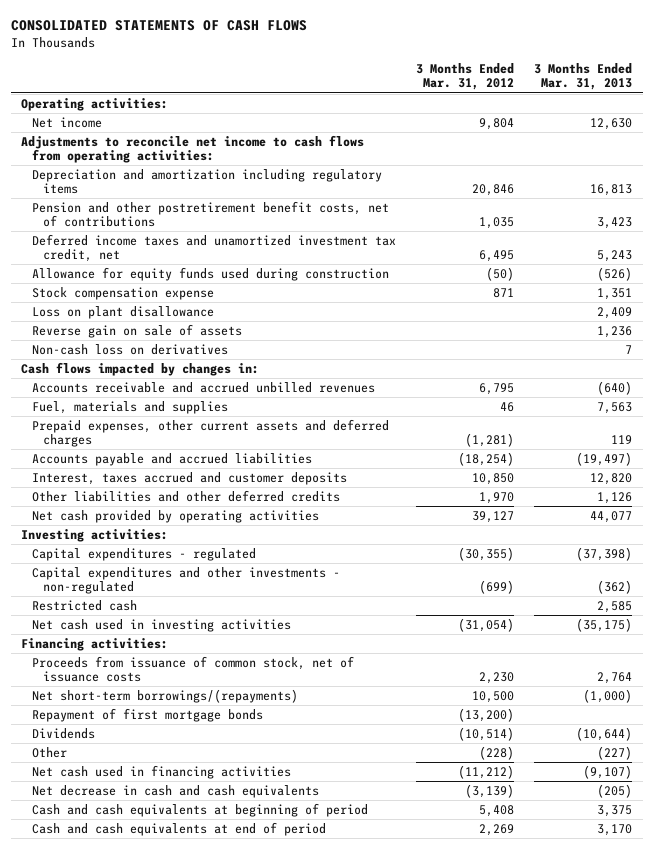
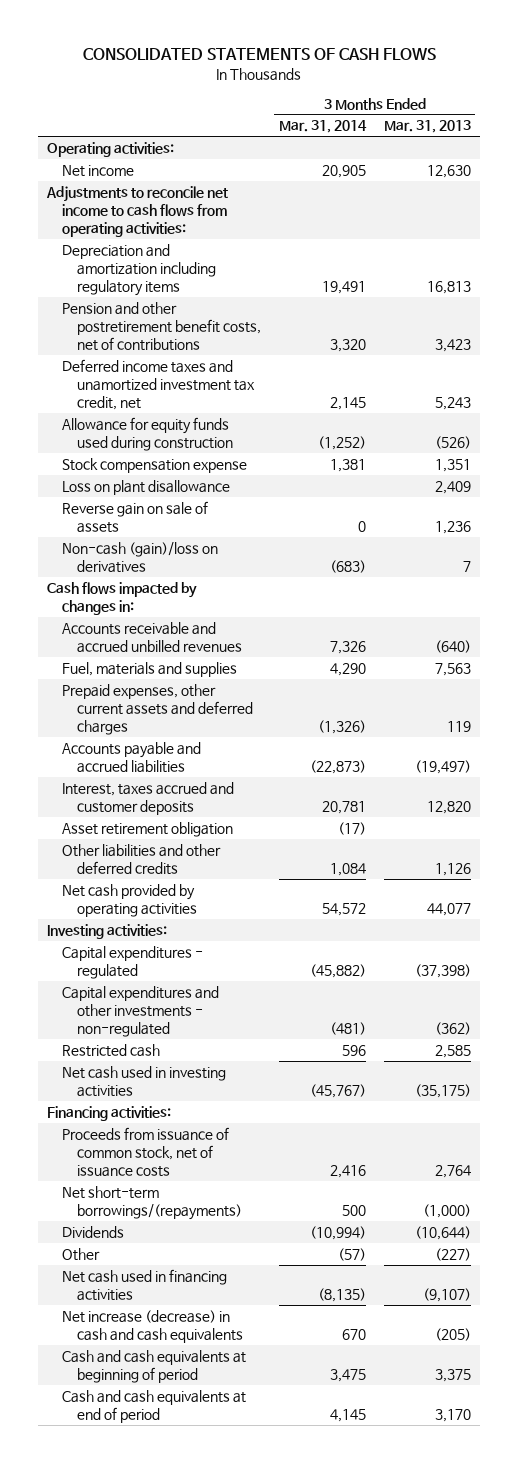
- | 3 Months Ended Mar. 31, 2012 | 3 Months Ended Mar. 31, 2013
+ | 3 Months Ended Mar. 31, 2014 | 3 Months Ended Mar. 31, 2013
- Non-cash loss on derivatives | | 7
+ Non-cash (gain)/loss on derivatives | (683) | 7
+ Asset retirement obligation | (17) |
- Repayment of first mortgage bonds | (13,200) |
- Net decrease in cash and cash equivalents | (3,139) | (205)
+ Net increase (decrease) in cash and cash equivalents | 670 | (205)

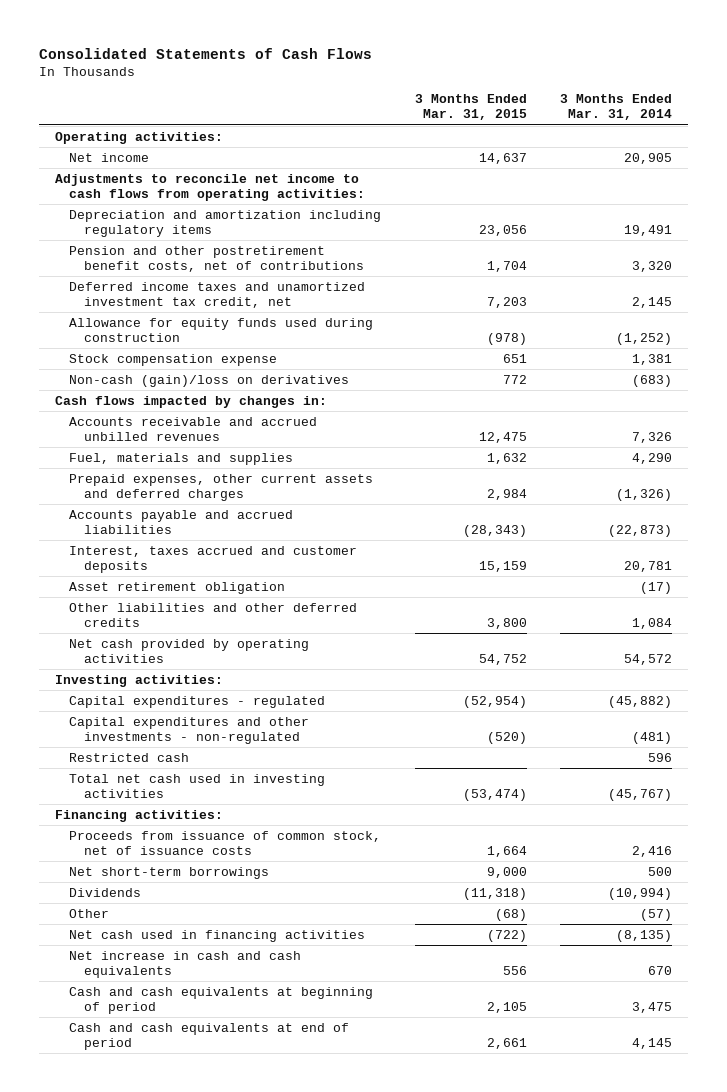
- CONSOLIDATED STATEMENTS OF CASH FLOWS
+ Consolidated Statements of Cash Flows
- | 3 Months Ended Mar. 31, 2014 | 3 Months Ended Mar. 31, 2013
+ | 3 Months Ended Mar. 31, 2015 | 3 Months Ended Mar. 31, 2014
- Loss on plant disallowance | | 2,409
- Reverse gain on sale of assets | 0 | 1,236
- Net cash used in investing activities | (45,767) | (35,175)
+ Total net cash used in investing activities | (53,474) | (45,767)
- Net short-term borrowings/(repayments) | 500 | (1,000)
+ Net short-term borrowings | 9,000 | 500
- Net increase (decrease) in cash and cash equivalents | 670 | (205)
+ Net increase in cash and cash equivalents | 556 | 670

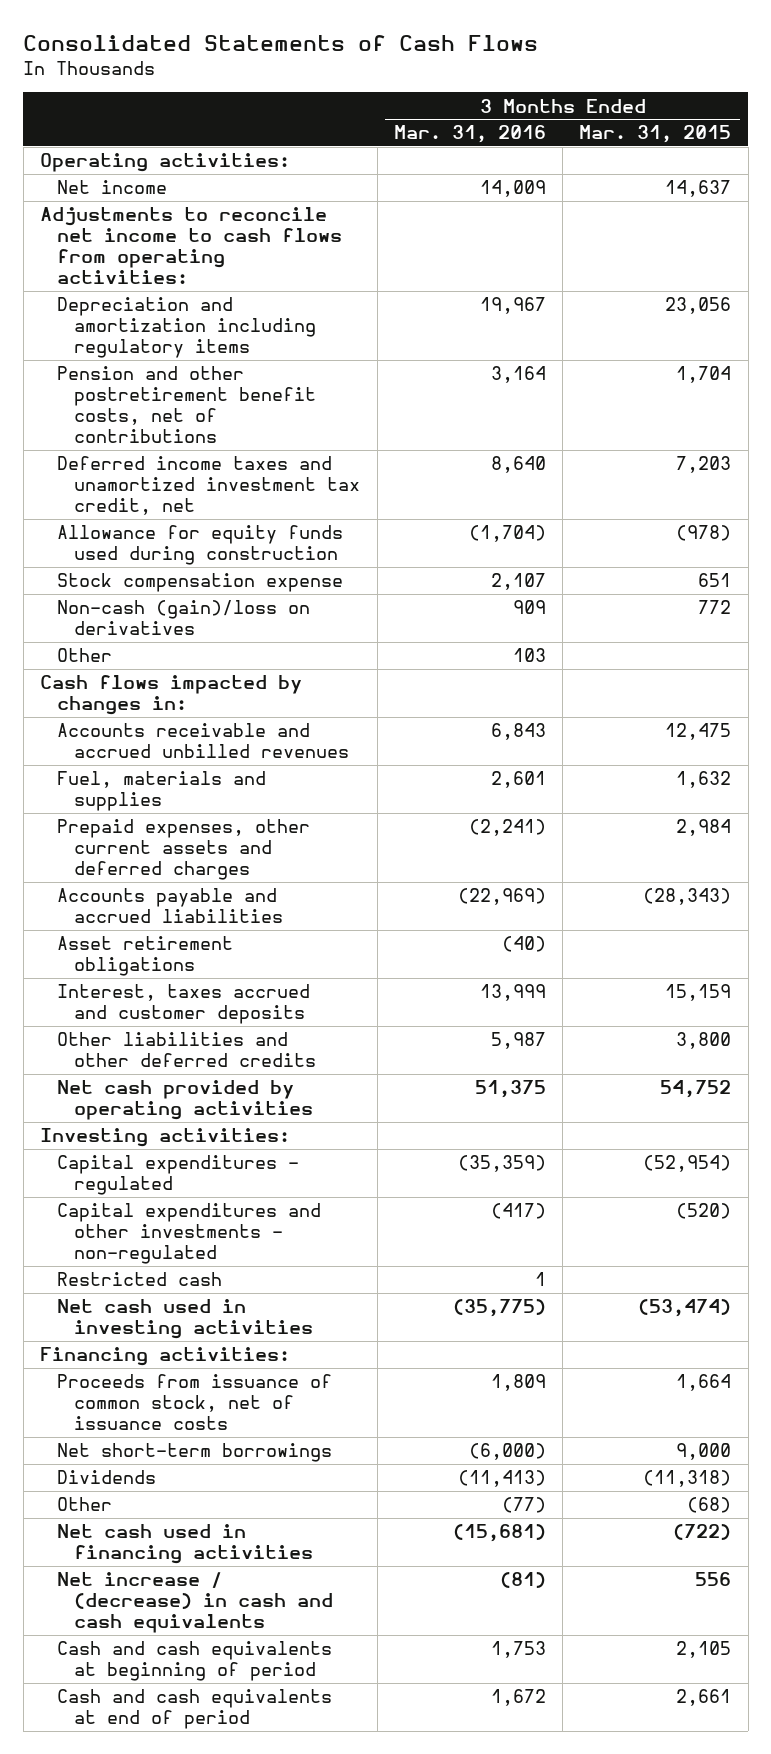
- | 3 Months Ended Mar. 31, 2015 | 3 Months Ended Mar. 31, 2014
+ | 3 Months Ended Mar. 31, 2016 | 3 Months Ended Mar. 31, 2015
+ Other | 103 |
+ Asset retirement obligations | (40) |
- Asset retirement obligation | | (17)
- Total net cash used in investing activities | (53,474) | (45,767)
+ Net cash used in investing activities | (35,775) | (53,474)
- Net increase in cash and cash equivalents | 556 | 670
+ Net increase / (decrease) in cash and cash equivalents | (81) | 556

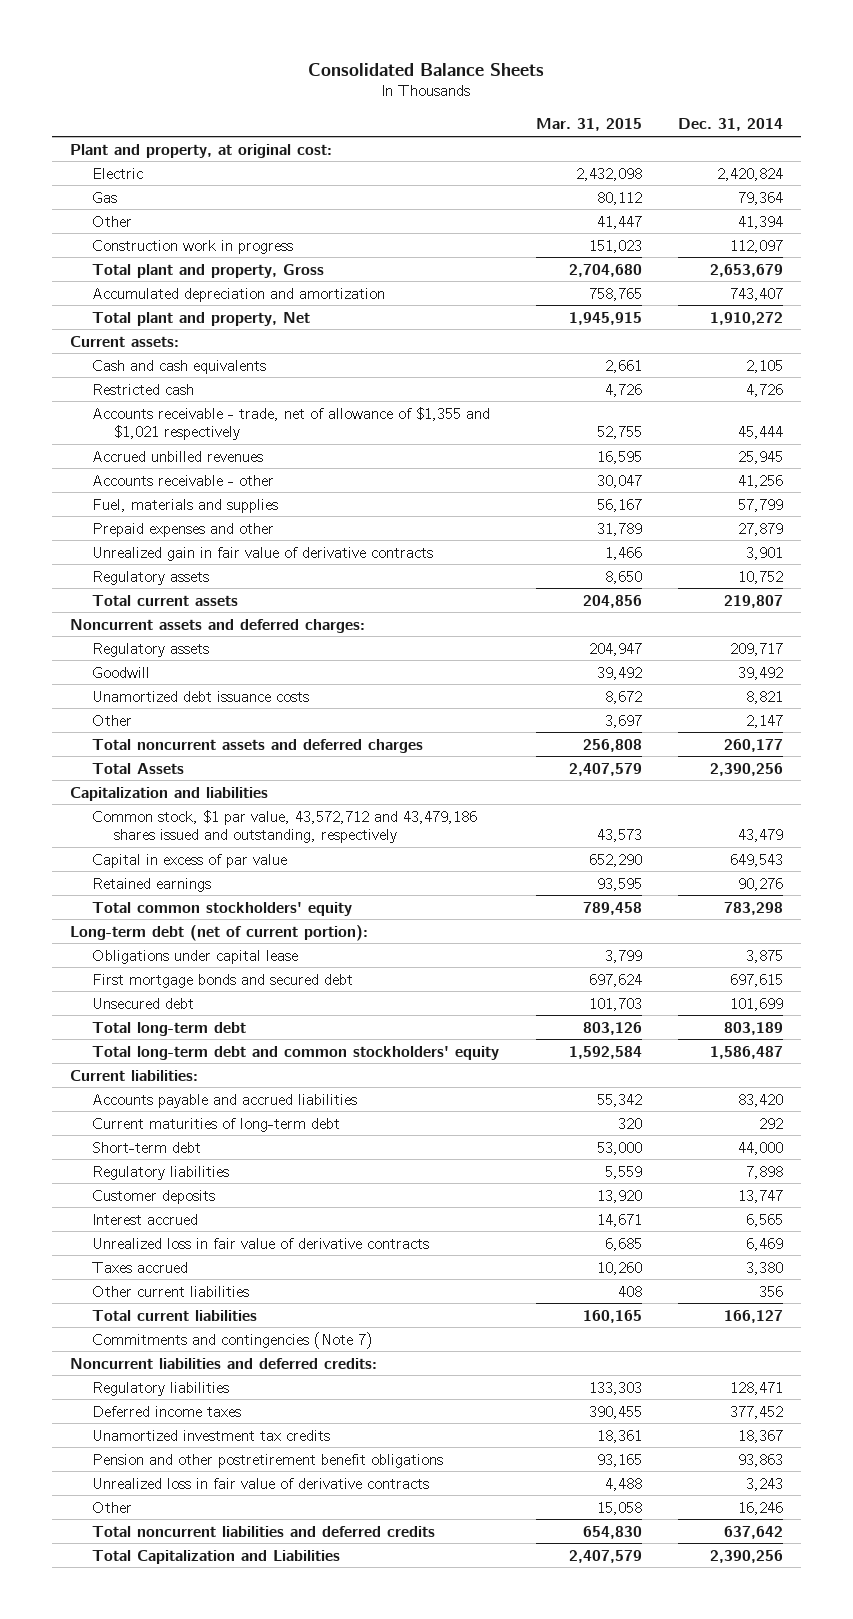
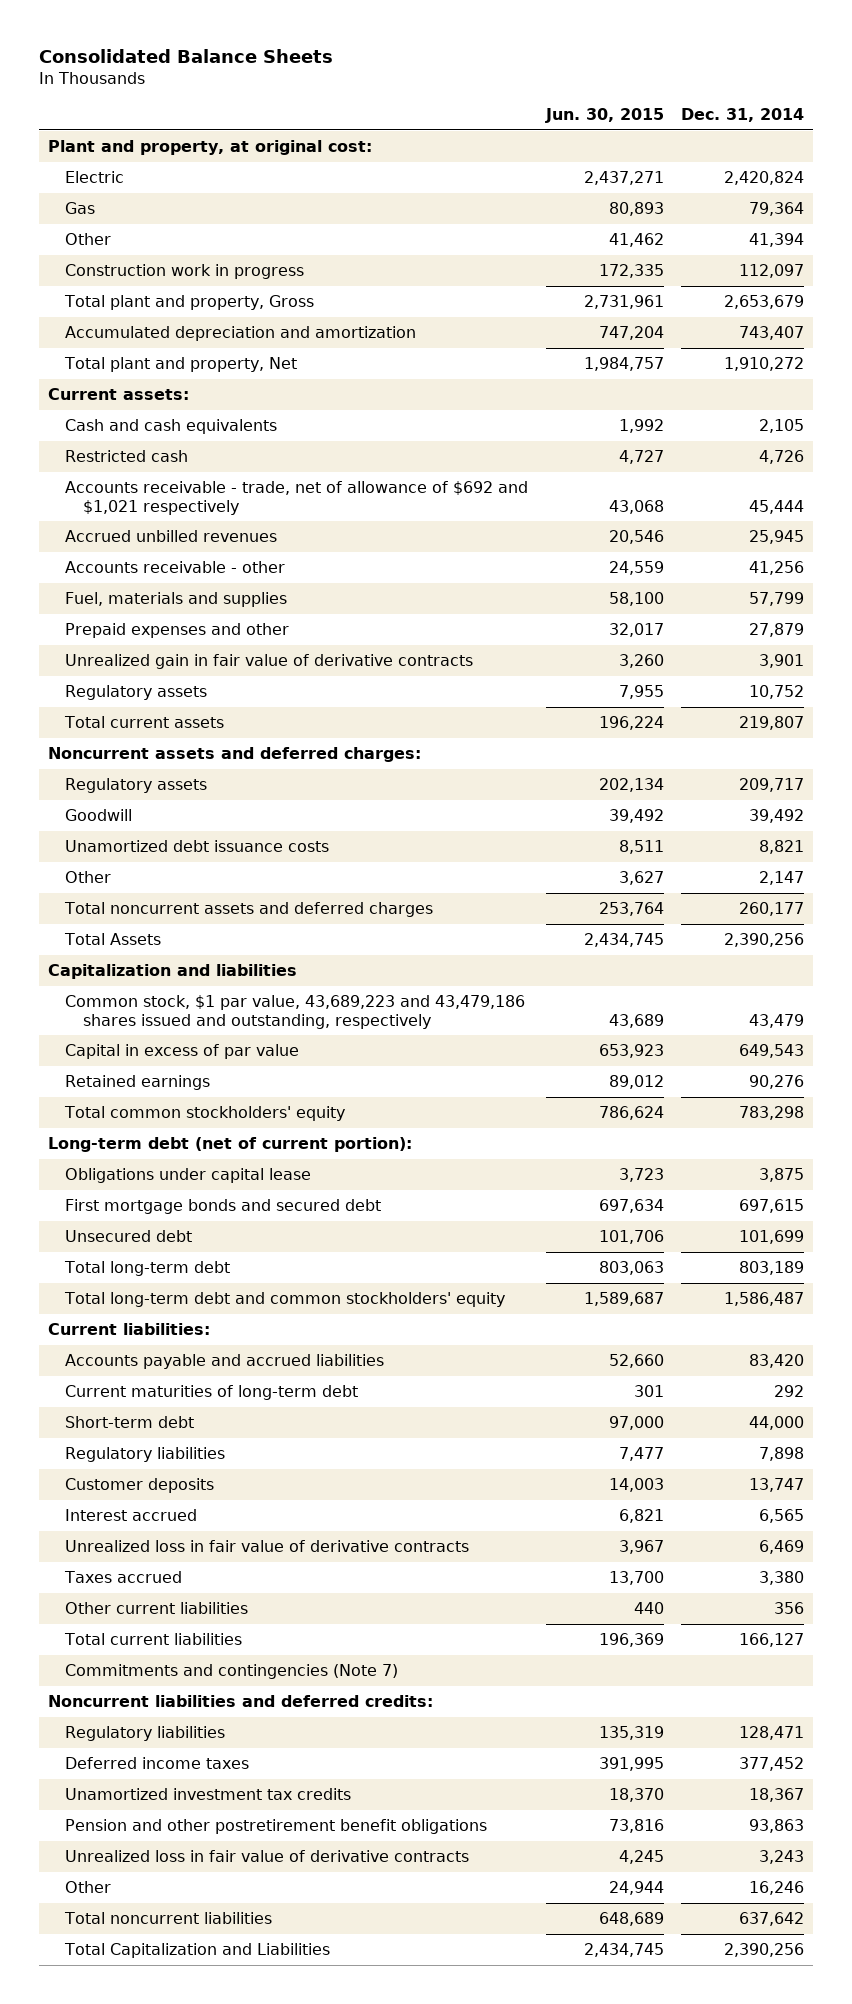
- | Mar. 31, 2015 | Dec. 31, 2014
+ | Jun. 30, 2015 | Dec. 31, 2014
- Accounts receivable - trade, net of allowance of $1,355 and $1,021 respectively | 52,755 | 45,444
+ Accounts receivable - trade, net of allowance of $692 and $1,021 respectively | 43,068 | 45,444
- Common stock, $1 par value, 43,572,712 and 43,479,186 shares issued and outstanding, respectively | 43,573 | 43,479
+ Common stock, $1 par value, 43,689,223 and 43,479,186 shares issued and outstanding, respectively | 43,689 | 43,479
- Total noncurrent liabilities and deferred credits | 654,830 | 637,642
+ Total noncurrent liabilities | 648,689 | 637,642

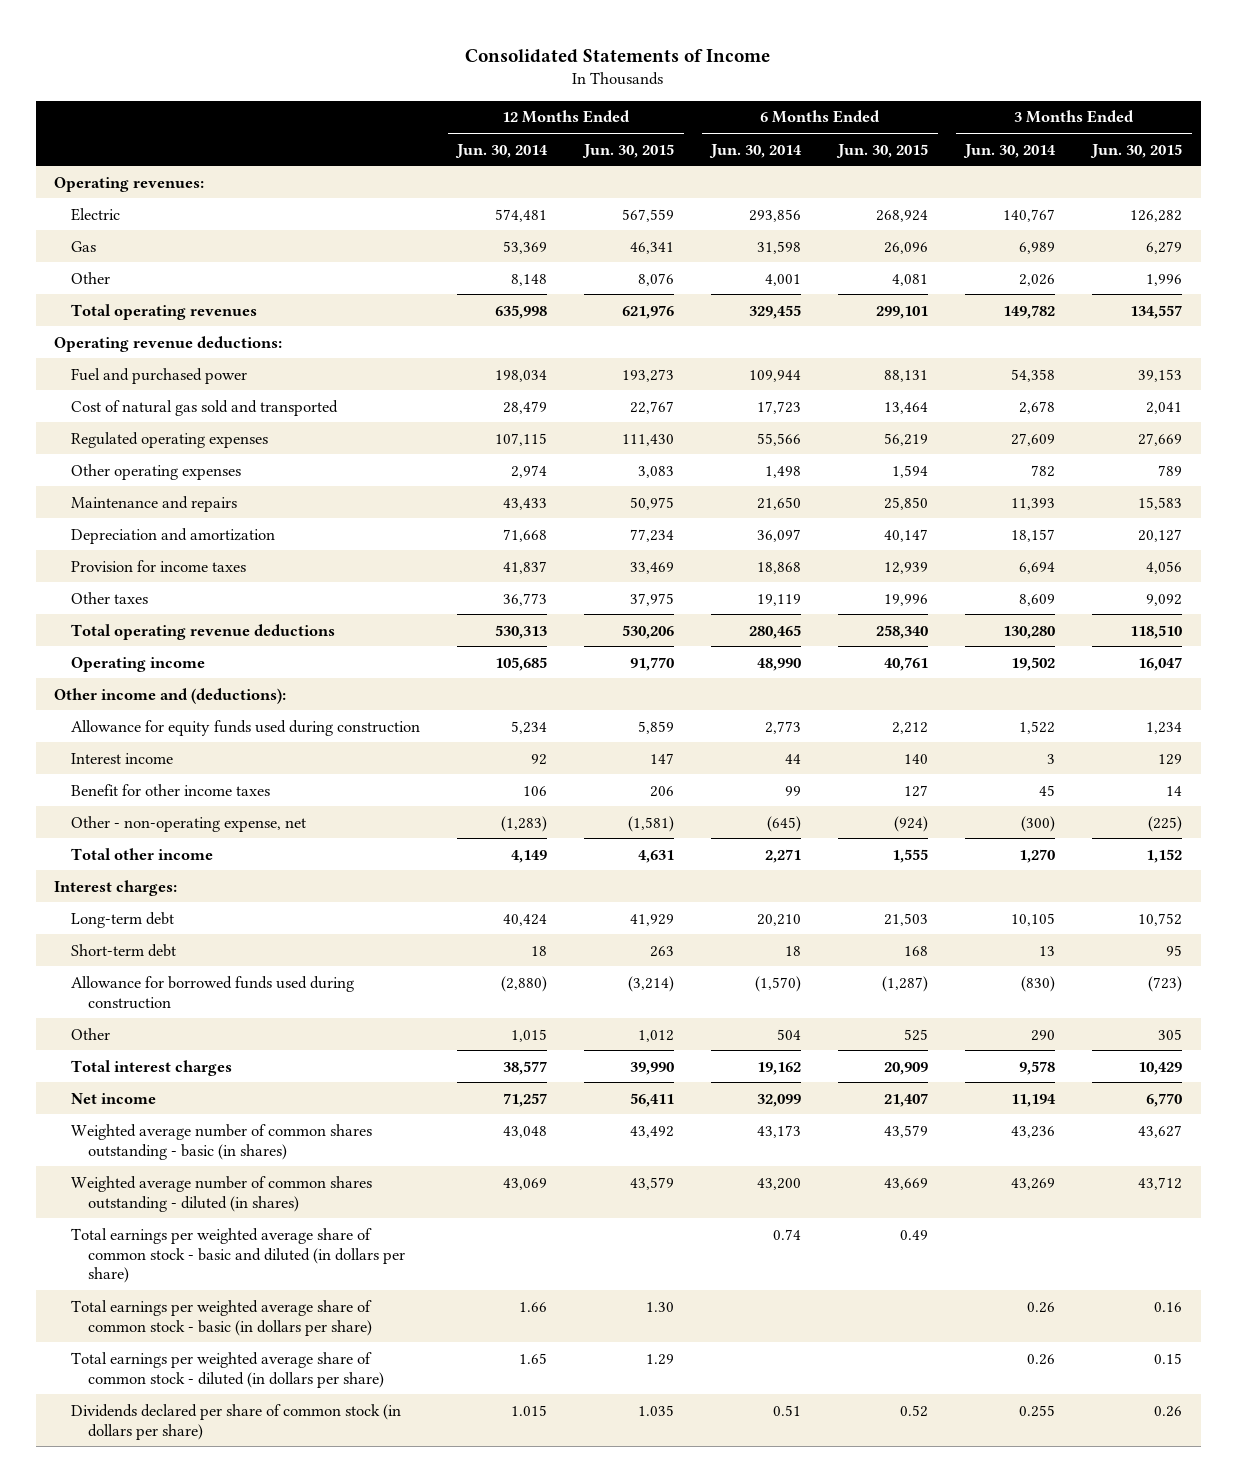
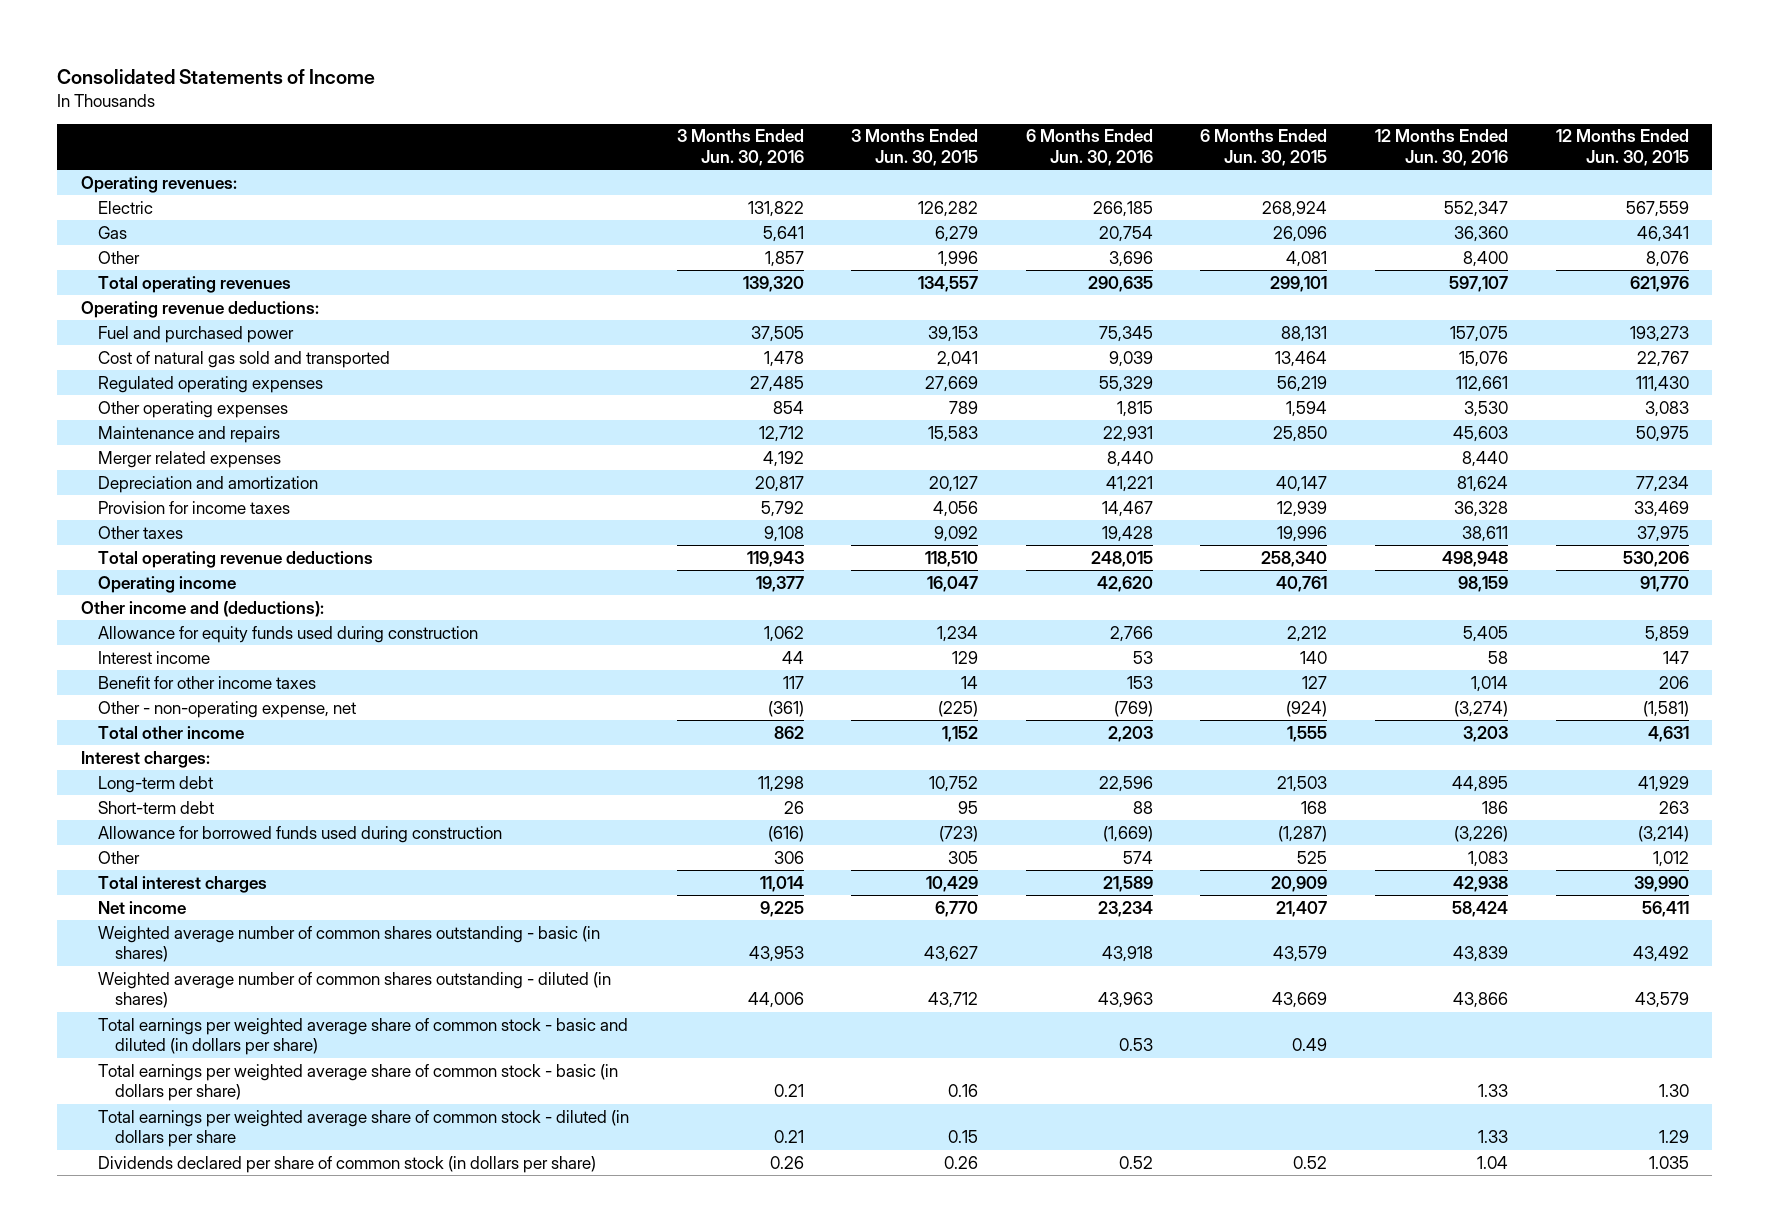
- | 12 Months Ended Jun. 30, 2014 | 12 Months Ended Jun. 30, 2015 | 6 Months Ended Jun. 30, 2014 | 6 Months Ended Jun. 30, 2015 | 3 Months Ended Jun. 30, 2014 | 3 Months Ended Jun. 30, 2015
+ | 3 Months Ended Jun. 30, 2016 | 3 Months Ended Jun. 30, 2015 | 6 Months Ended Jun. 30, 2016 | 6 Months Ended Jun. 30, 2015 | 12 Months Ended Jun. 30, 2016 | 12 Months Ended Jun. 30, 2015
+ Merger related expenses | 4,192 | | 8,440 | | 8,440 |
- Total earnings per weighted average share of common stock - diluted (in dollars per share) | 1.65 | 1.29 | | | 0.26 | 0.15
+ Total earnings per weighted average share of common stock - diluted (in dollars per share | 0.21 | 0.15 | | | 1.33 | 1.29

